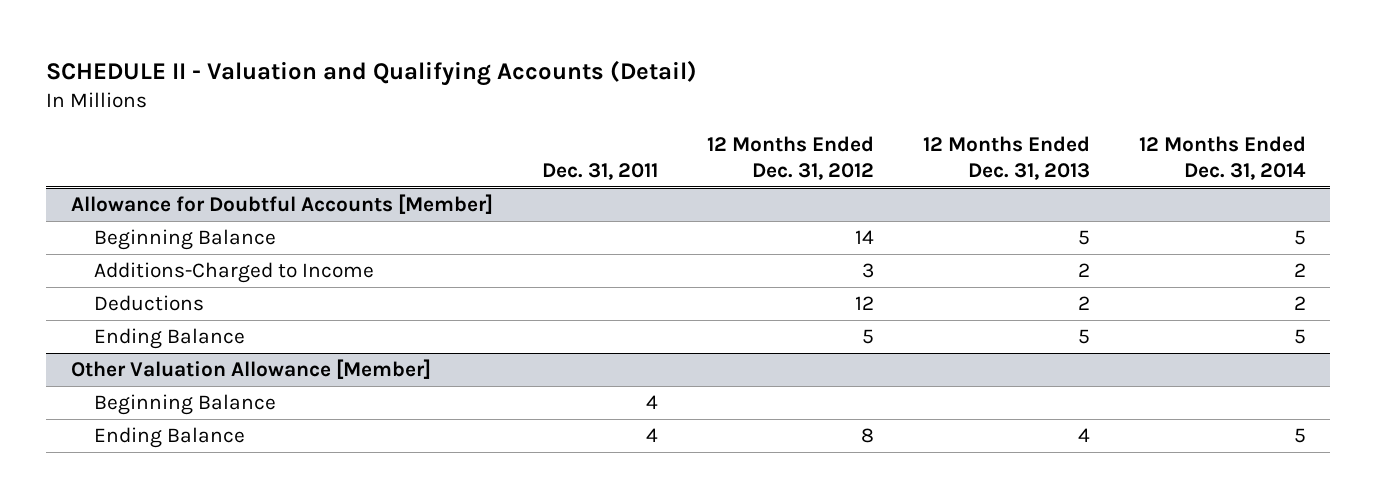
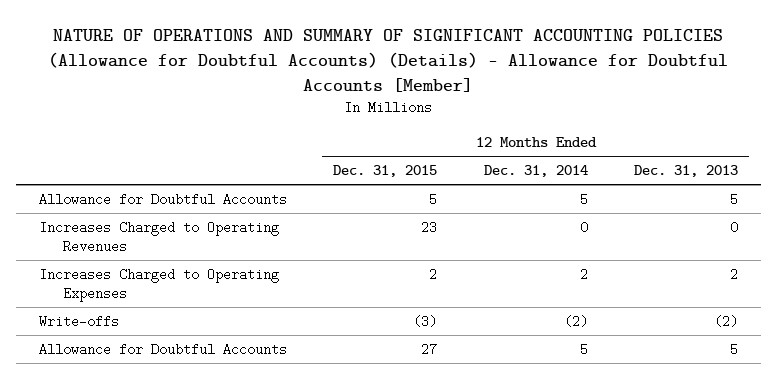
- SCHEDULE II - Valuation and Qualifying Accounts (Detail)
+ NATURE OF OPERATIONS AND SUMMARY OF SIGNIFICANT ACCOUNTING POLICIES (Allowance for Doubtful Accounts) (Details) - Allowance for Doubtful Accounts [Member]
- | Dec. 31, 2011 | 12 Months Ended Dec. 31, 2012 | 12 Months Ended Dec. 31, 2013 | 12 Months Ended Dec. 31, 2014
+ | 12 Months Ended Dec. 31, 2015 | 12 Months Ended Dec. 31, 2014 | 12 Months Ended Dec. 31, 2013
- Allowance for Doubtful Accounts [Member]
- Beginning Balance | | 14 | 5 | 5
- Additions-Charged to Income | | 3 | 2 | 2
- Deductions | | 12 | 2 | 2
- Ending Balance | | 5 | 5 | 5
- Other Valuation Allowance [Member]
- Beginning Balance | 4 | | |
- Ending Balance | 4 | 8 | 4 | 5
+ Allowance for Doubtful Accounts | 5 | 5 | 5
+ Increases Charged to Operating Revenues | 23 | 0 | 0
+ Increases Charged to Operating Expenses | 2 | 2 | 2
+ Write-offs | (3) | (2) | (2)
+ Allowance for Doubtful Accounts | 27 | 5 | 5

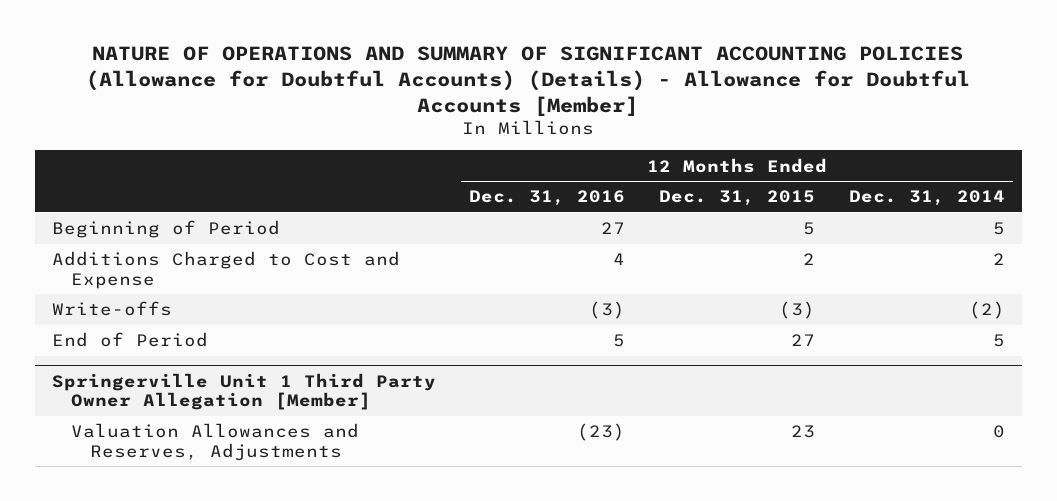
- | 12 Months Ended Dec. 31, 2015 | 12 Months Ended Dec. 31, 2014 | 12 Months Ended Dec. 31, 2013
+ | 12 Months Ended Dec. 31, 2016 | 12 Months Ended Dec. 31, 2015 | 12 Months Ended Dec. 31, 2014
- Allowance for Doubtful Accounts | 5 | 5 | 5
- Increases Charged to Operating Revenues | 23 | 0 | 0
- Increases Charged to Operating Expenses | 2 | 2 | 2
+ Beginning of Period | 27 | 5 | 5
+ Additions Charged to Cost and Expense | 4 | 2 | 2
- Allowance for Doubtful Accounts | 27 | 5 | 5
+ End of Period | 5 | 27 | 5
+ Springerville Unit 1 Third Party Owner Allegation [Member]
+ Valuation Allowances and Reserves, Adjustments | (23) | 23 | 0

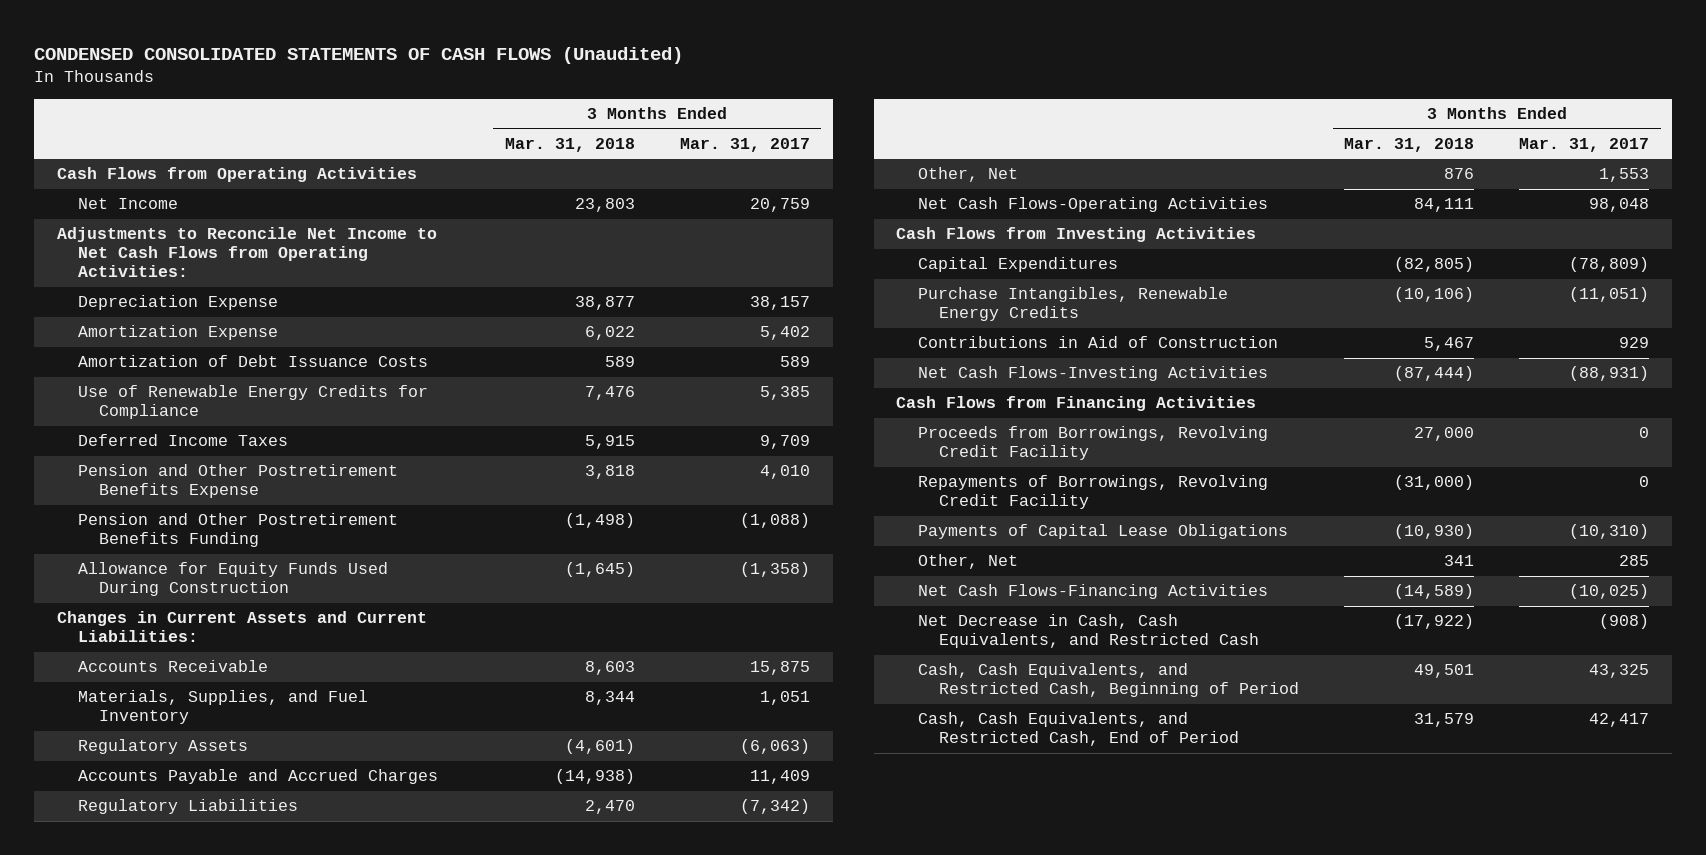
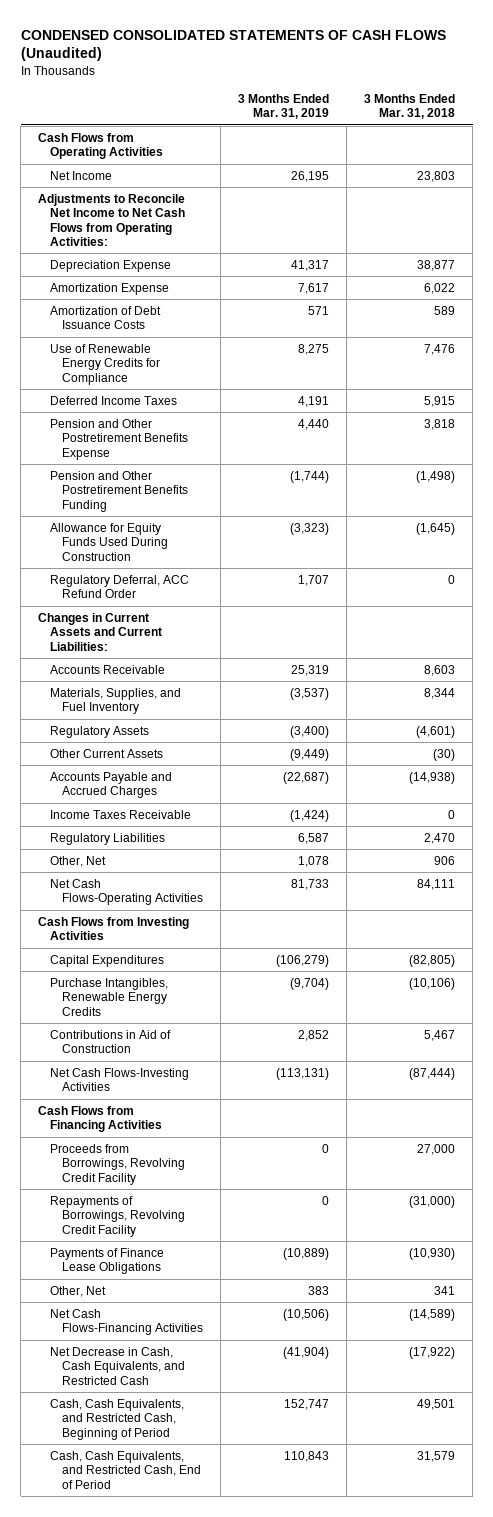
- | 3 Months Ended Mar. 31, 2018 | 3 Months Ended Mar. 31, 2017
+ | 3 Months Ended Mar. 31, 2019 | 3 Months Ended Mar. 31, 2018
+ Regulatory Deferral, ACC Refund Order | 1,707 | 0
+ Other Current Assets | (9,449) | (30)
+ Income Taxes Receivable | (1,424) | 0
- Other, Net | 876 | 1,553
+ Other, Net | 1,078 | 906
- Payments of Capital Lease Obligations | (10,930) | (10,310)
+ Payments of Finance Lease Obligations | (10,889) | (10,930)

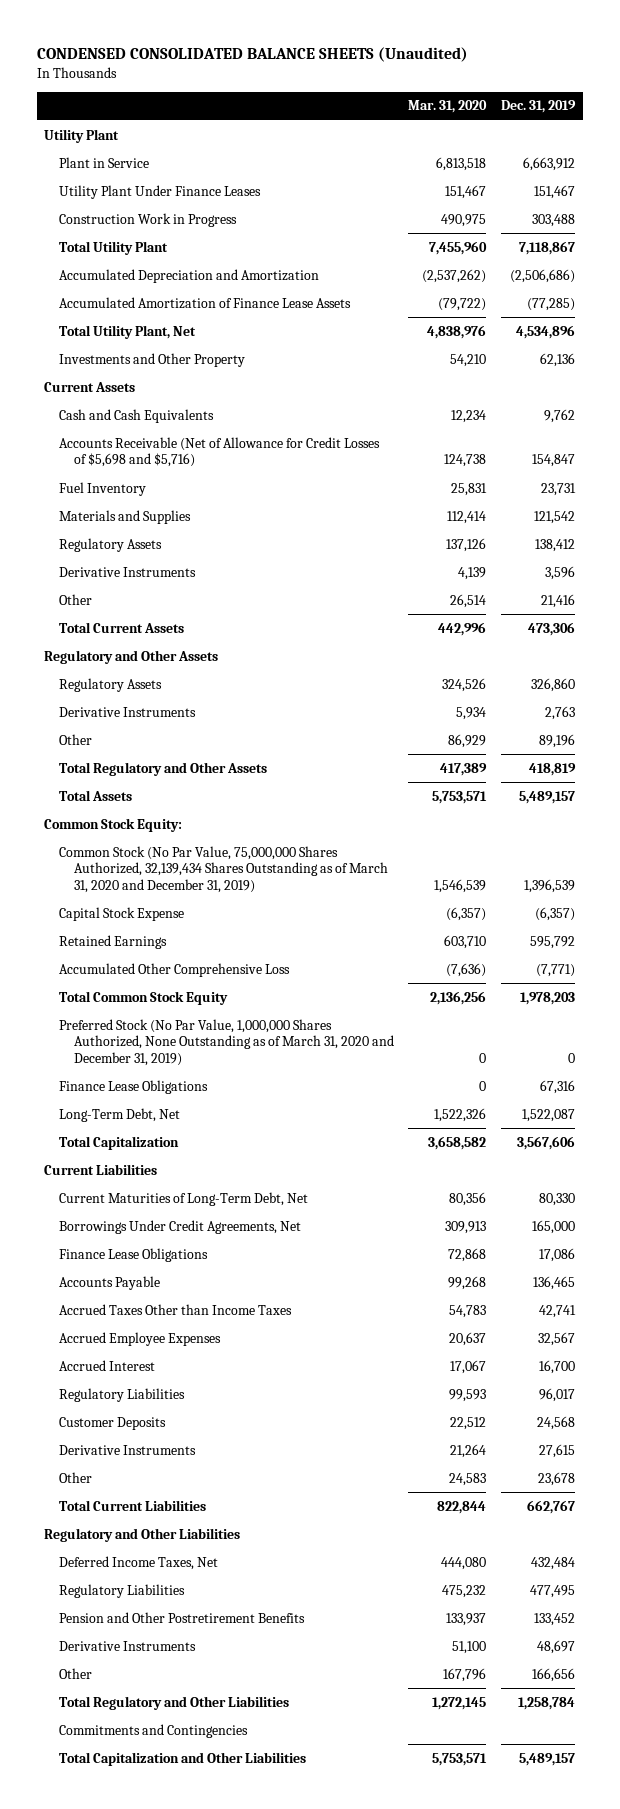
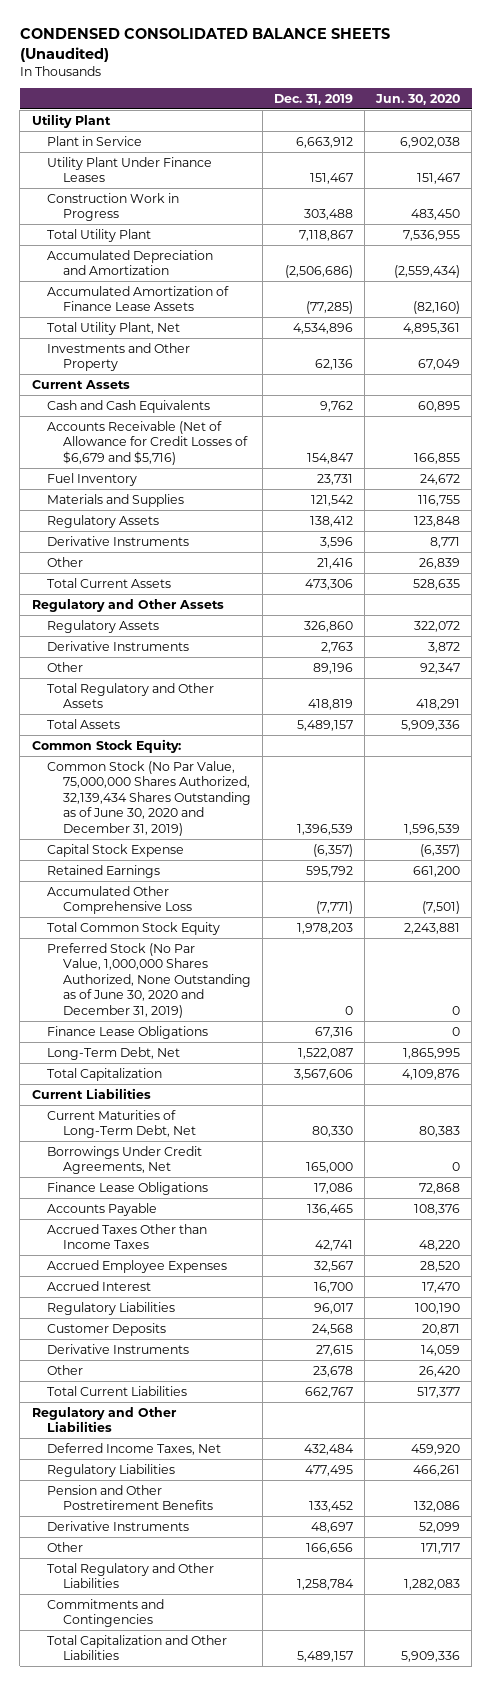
- | Mar. 31, 2020 | Dec. 31, 2019
+ | Dec. 31, 2019 | Jun. 30, 2020
- Accounts Receivable (Net of Allowance for Credit Losses of $5,698 and $5,716) | 124,738 | 154,847
+ Accounts Receivable (Net of Allowance for Credit Losses of $6,679 and $5,716) | 154,847 | 166,855
- Common Stock (No Par Value, 75,000,000 Shares Authorized, 32,139,434 Shares Outstanding as of March 31, 2020 and December 31, 2019) | 1,546,539 | 1,396,539
+ Common Stock (No Par Value, 75,000,000 Shares Authorized, 32,139,434 Shares Outstanding as of June 30, 2020 and December 31, 2019) | 1,396,539 | 1,596,539
- Preferred Stock (No Par Value, 1,000,000 Shares Authorized, None Outstanding as of March 31, 2020 and December 31, 2019) | 0 | 0
+ Preferred Stock (No Par Value, 1,000,000 Shares Authorized, None Outstanding as of June 30, 2020 and December 31, 2019) | 0 | 0

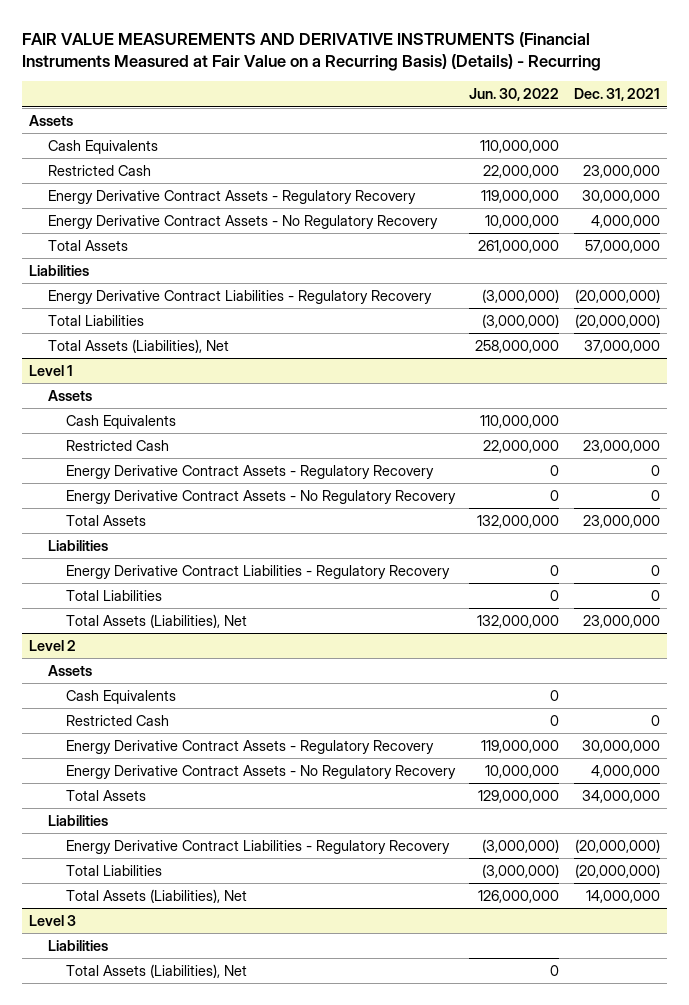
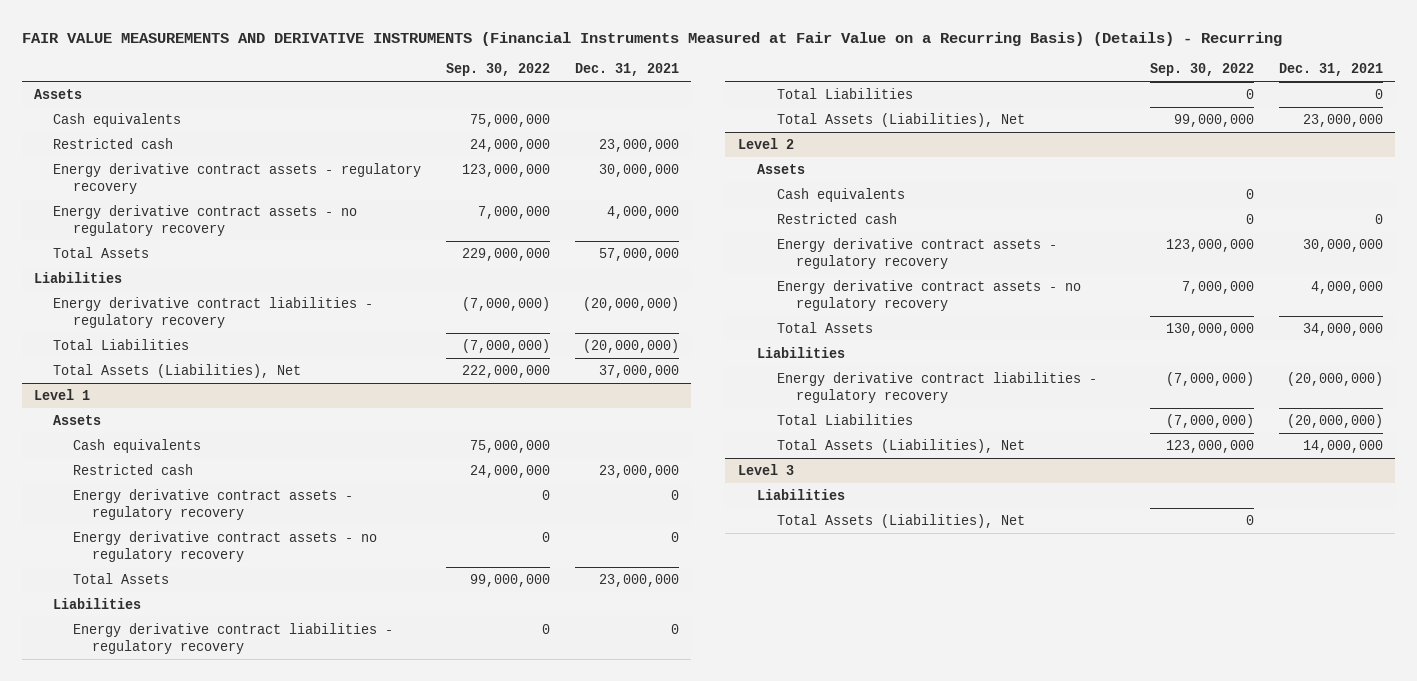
- | Jun. 30, 2022 | Dec. 31, 2021
+ | Sep. 30, 2022 | Dec. 31, 2021
- Cash Equivalents | 110,000,000 |
- Restricted Cash | 22,000,000 | 23,000,000
- Energy Derivative Contract Assets - Regulatory Recovery | 119,000,000 | 30,000,000
- Energy Derivative Contract Assets - No Regulatory Recovery | 10,000,000 | 4,000,000
+ Cash equivalents | 75,000,000 |
+ Restricted cash | 24,000,000 | 23,000,000
+ Energy derivative contract assets - regulatory recovery | 123,000,000 | 30,000,000
+ Energy derivative contract assets - no regulatory recovery | 7,000,000 | 4,000,000
- Energy Derivative Contract Liabilities - Regulatory Recovery | (3,000,000) | (20,000,000)
+ Energy derivative contract liabilities - regulatory recovery | (7,000,000) | (20,000,000)
@ Level 1
- Cash Equivalents | 110,000,000 |
- Restricted Cash | 22,000,000 | 23,000,000
- Energy Derivative Contract Assets - Regulatory Recovery | 0 | 0
- Energy Derivative Contract Assets - No Regulatory Recovery | 0 | 0
+ Cash equivalents | 75,000,000 |
+ Restricted cash | 24,000,000 | 23,000,000
+ Energy derivative contract assets - regulatory recovery | 0 | 0
+ Energy derivative contract assets - no regulatory recovery | 0 | 0
- Energy Derivative Contract Liabilities - Regulatory Recovery | 0 | 0
+ Energy derivative contract liabilities - regulatory recovery | 0 | 0
@ Level 2
- Cash Equivalents | 0 |
- Restricted Cash | 0 | 0
- Energy Derivative Contract Assets - Regulatory Recovery | 119,000,000 | 30,000,000
- Energy Derivative Contract Assets - No Regulatory Recovery | 10,000,000 | 4,000,000
+ Cash equivalents | 0 |
+ Restricted cash | 0 | 0
+ Energy derivative contract assets - regulatory recovery | 123,000,000 | 30,000,000
+ Energy derivative contract assets - no regulatory recovery | 7,000,000 | 4,000,000
- Energy Derivative Contract Liabilities - Regulatory Recovery | (3,000,000) | (20,000,000)
+ Energy derivative contract liabilities - regulatory recovery | (7,000,000) | (20,000,000)

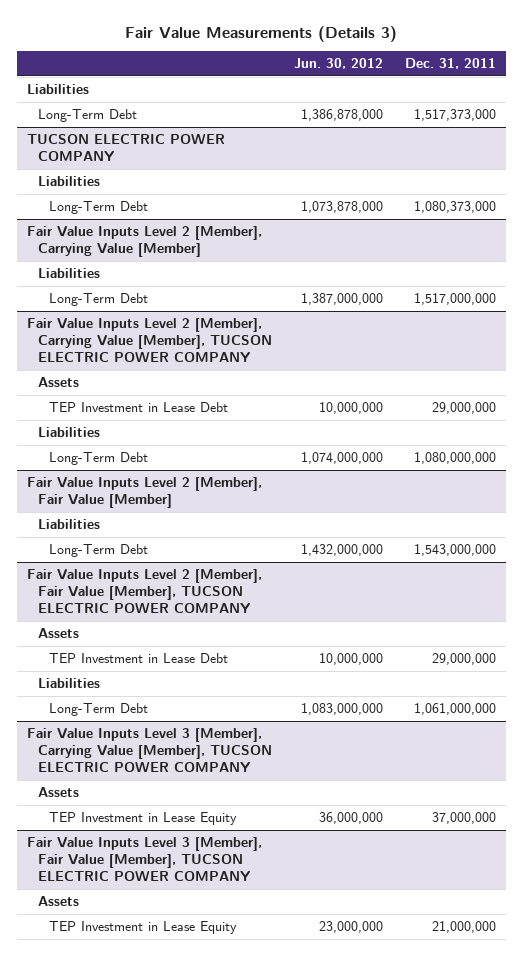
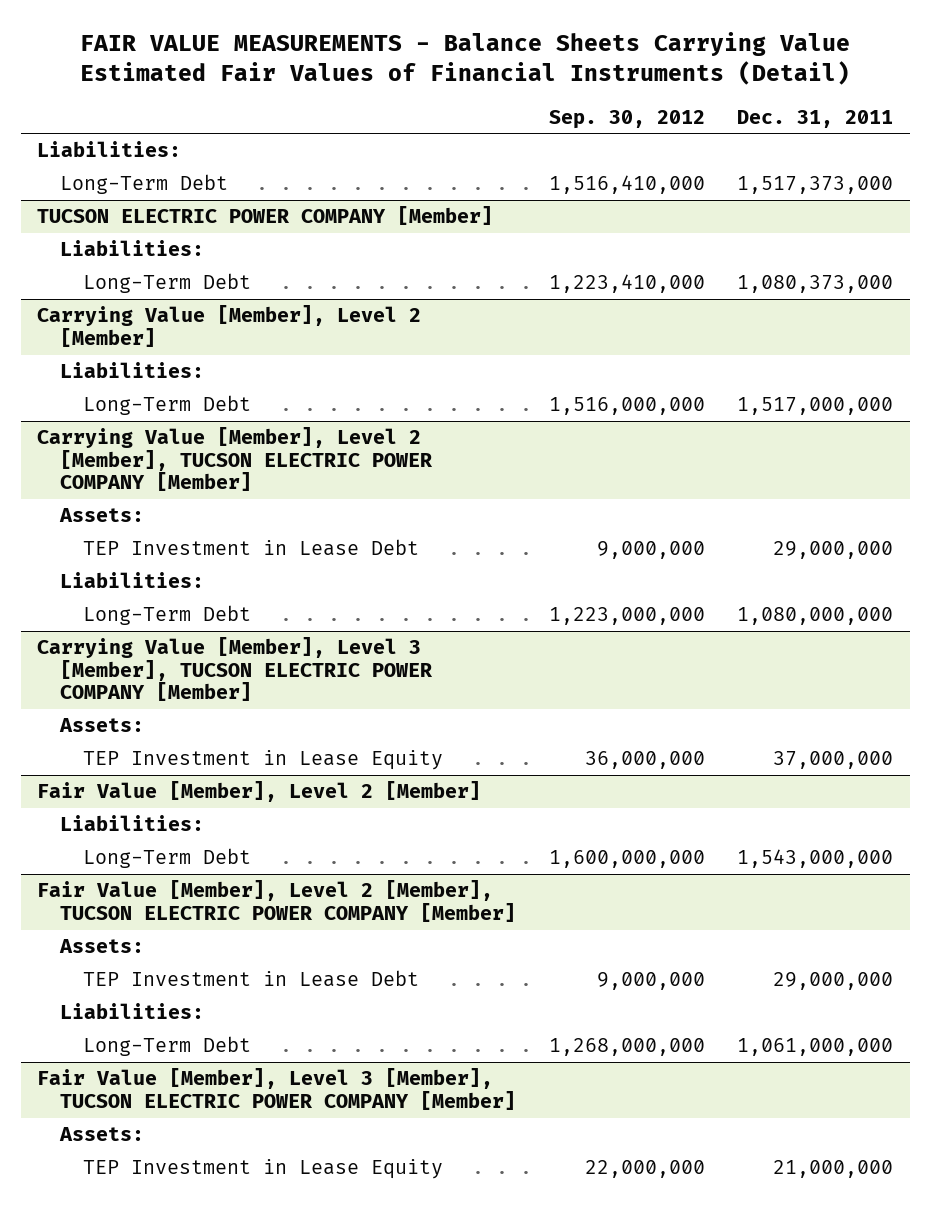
- Fair Value Measurements (Details 3)
+ FAIR VALUE MEASUREMENTS - Balance Sheets Carrying Value Estimated Fair Values of Financial Instruments (Detail)
- | Jun. 30, 2012 | Dec. 31, 2011
+ | Sep. 30, 2012 | Dec. 31, 2011
- Liabilities
+ Liabilities:
- TUCSON ELECTRIC POWER COMPANY
- Liabilities
+ TUCSON ELECTRIC POWER COMPANY [Member]
+ Liabilities:
- Fair Value Inputs Level 2 [Member], Carrying Value [Member]
- Liabilities
+ Carrying Value [Member], Level 2 [Member]
+ Liabilities:
- Fair Value Inputs Level 2 [Member], Carrying Value [Member], TUCSON ELECTRIC POWER COMPANY
- Assets
+ Carrying Value [Member], Level 2 [Member], TUCSON ELECTRIC POWER COMPANY [Member]
+ Assets:
- Liabilities
+ Liabilities:
- Fair Value Inputs Level 2 [Member], Fair Value [Member]
- Liabilities
+ Carrying Value [Member], Level 3 [Member], TUCSON ELECTRIC POWER COMPANY [Member]
+ Assets:
+ TEP Investment in Lease Equity | 36,000,000 | 37,000,000
+ Fair Value [Member], Level 2 [Member]
+ Liabilities:
- Fair Value Inputs Level 2 [Member], Fair Value [Member], TUCSON ELECTRIC POWER COMPANY
- Assets
+ Fair Value [Member], Level 2 [Member], TUCSON ELECTRIC POWER COMPANY [Member]
+ Assets:
- Liabilities
+ Liabilities:
- Fair Value Inputs Level 3 [Member], Carrying Value [Member], TUCSON ELECTRIC POWER COMPANY
- Assets
- TEP Investment in Lease Equity | 36,000,000 | 37,000,000
- Fair Value Inputs Level 3 [Member], Fair Value [Member], TUCSON ELECTRIC POWER COMPANY
- Assets
+ Fair Value [Member], Level 3 [Member], TUCSON ELECTRIC POWER COMPANY [Member]
+ Assets:

